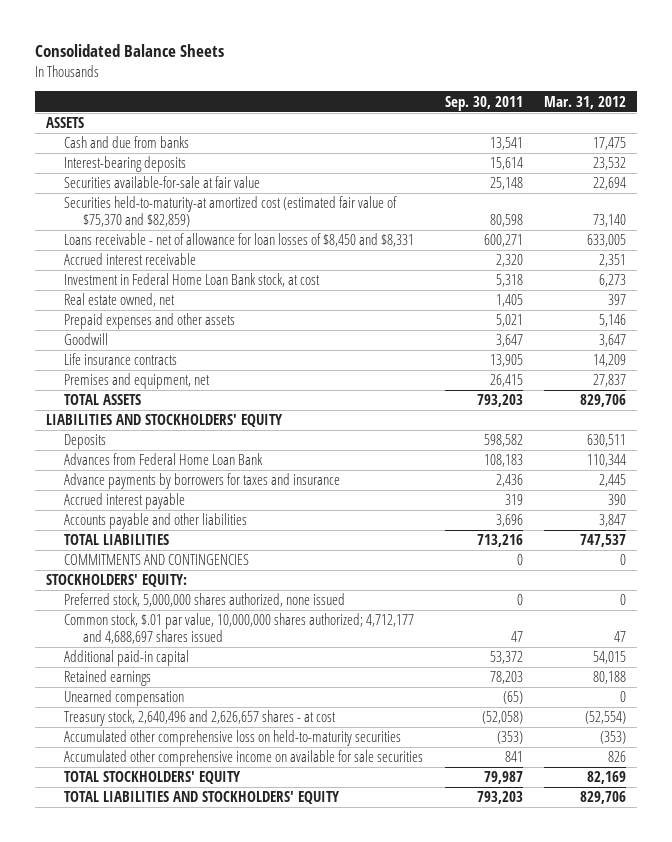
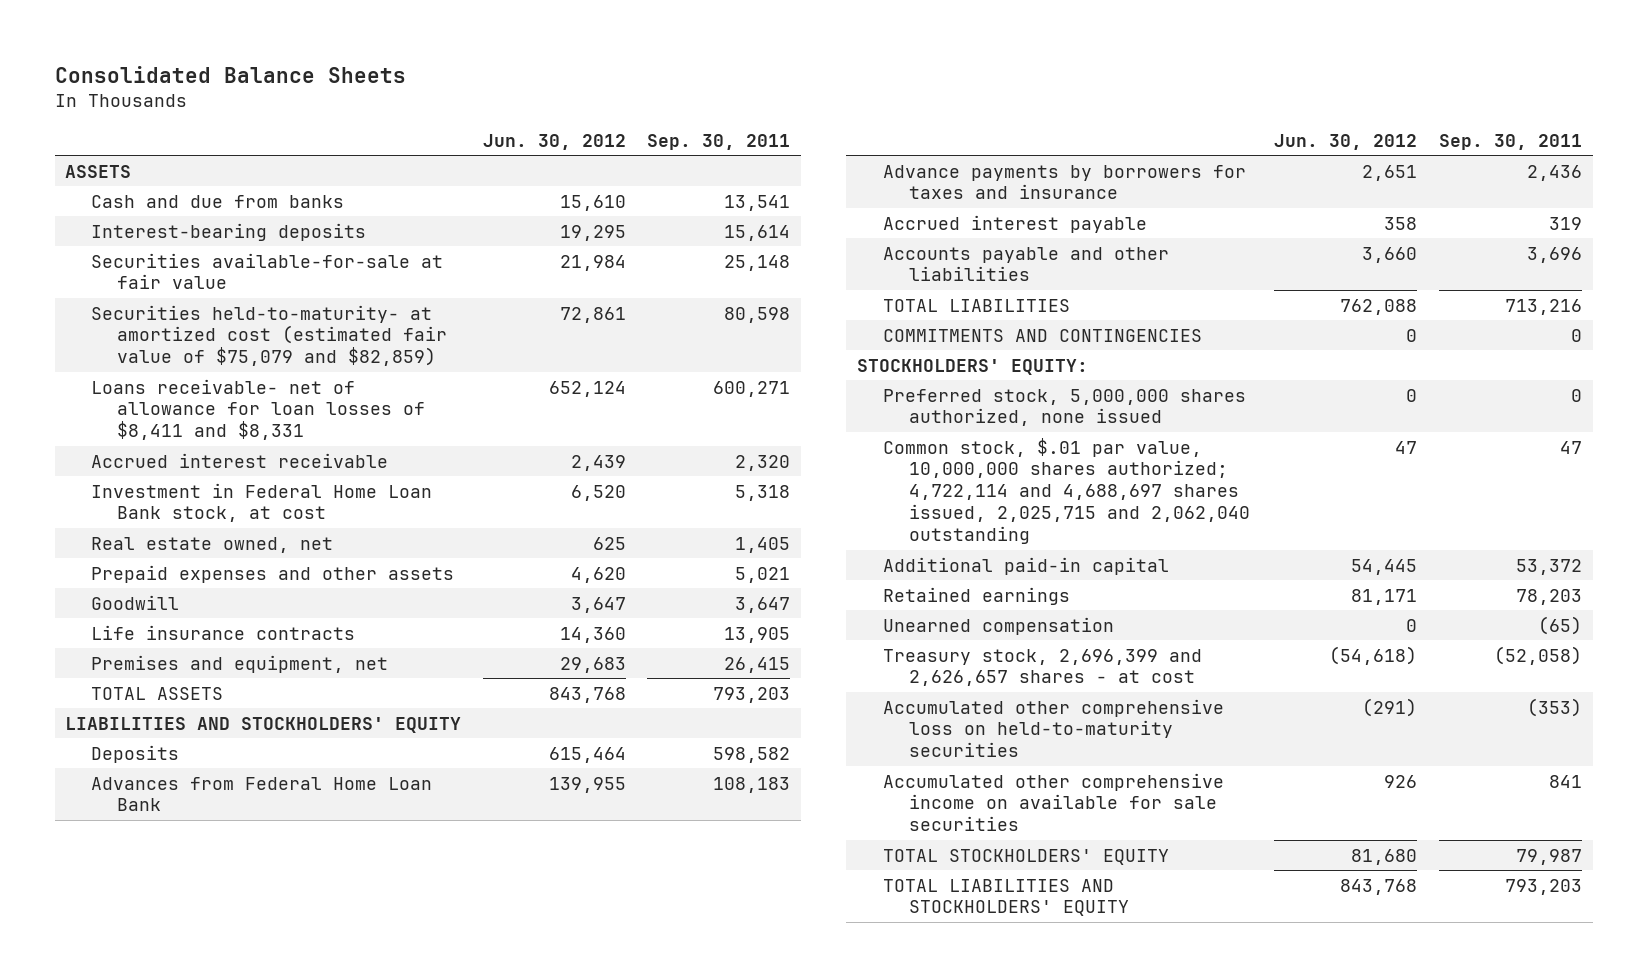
- | Sep. 30, 2011 | Mar. 31, 2012
+ | Jun. 30, 2012 | Sep. 30, 2011
- Securities held-to-maturity-at amortized cost (estimated fair value of $75,370 and $82,859) | 80,598 | 73,140
- Loans receivable - net of allowance for loan losses of $8,450 and $8,331 | 600,271 | 633,005
+ Securities held-to-maturity- at amortized cost (estimated fair value of $75,079 and $82,859) | 72,861 | 80,598
+ Loans receivable- net of allowance for loan losses of $8,411 and $8,331 | 652,124 | 600,271
- Common stock, $.01 par value, 10,000,000 shares authorized; 4,712,177 and 4,688,697 shares issued | 47 | 47
+ Common stock, $.01 par value, 10,000,000 shares authorized; 4,722,114 and 4,688,697 shares issued, 2,025,715 and 2,062,040 outstanding | 47 | 47
- Treasury stock, 2,640,496 and 2,626,657 shares - at cost | (52,058) | (52,554)
+ Treasury stock, 2,696,399 and 2,626,657 shares - at cost | (54,618) | (52,058)

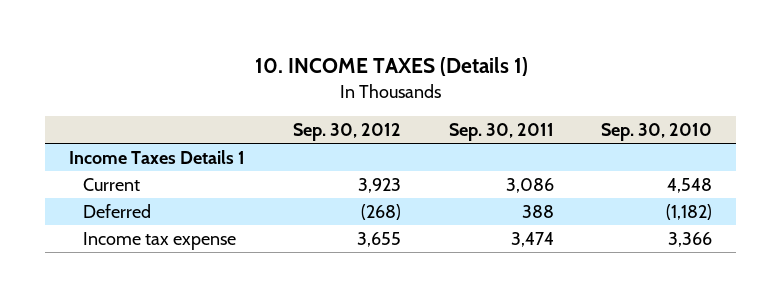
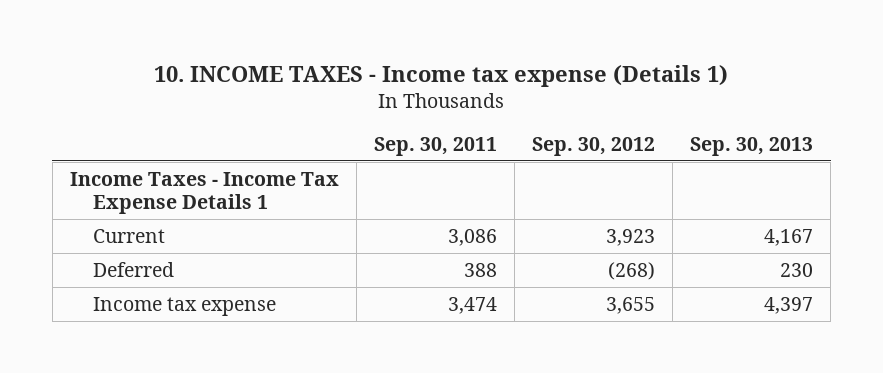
- 10. INCOME TAXES (Details 1)
+ 10. INCOME TAXES - Income tax expense (Details 1)
- | Sep. 30, 2012 | Sep. 30, 2011 | Sep. 30, 2010
+ | Sep. 30, 2011 | Sep. 30, 2012 | Sep. 30, 2013
- Income Taxes Details 1
+ Income Taxes - Income Tax Expense Details 1

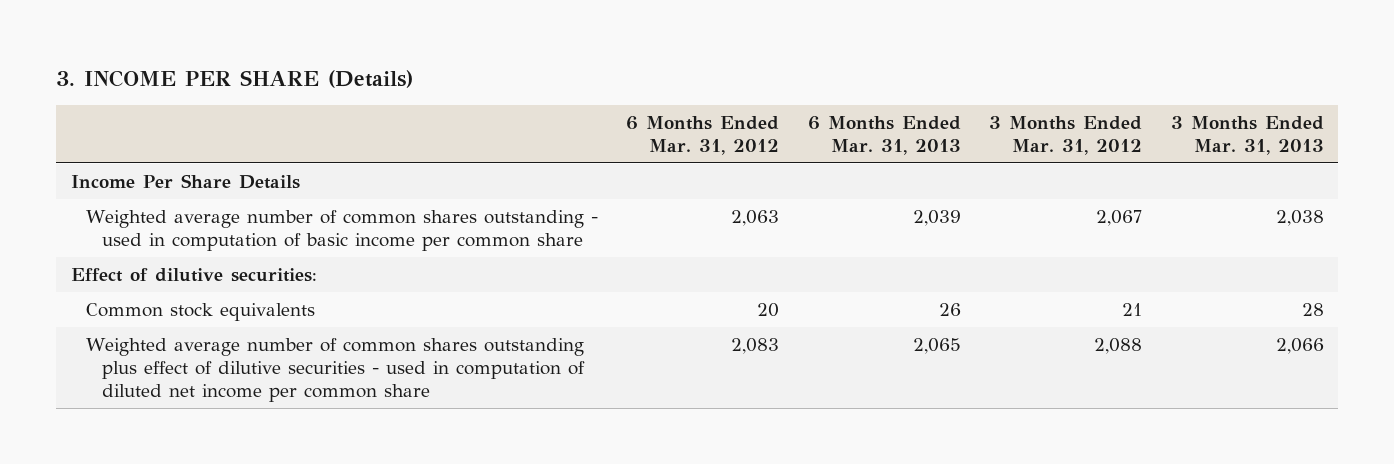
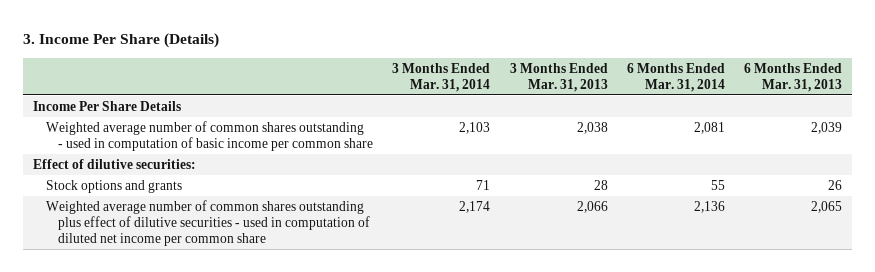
- 3. INCOME PER SHARE (Details)
+ 3. Income Per Share (Details)
- | 6 Months Ended Mar. 31, 2012 | 6 Months Ended Mar. 31, 2013 | 3 Months Ended Mar. 31, 2012 | 3 Months Ended Mar. 31, 2013
+ | 3 Months Ended Mar. 31, 2014 | 3 Months Ended Mar. 31, 2013 | 6 Months Ended Mar. 31, 2014 | 6 Months Ended Mar. 31, 2013
- Common stock equivalents | 20 | 26 | 21 | 28
+ Stock options and grants | 71 | 28 | 55 | 26

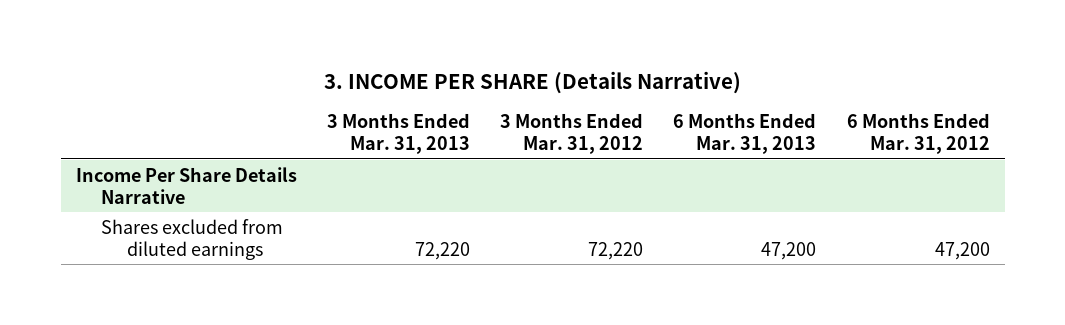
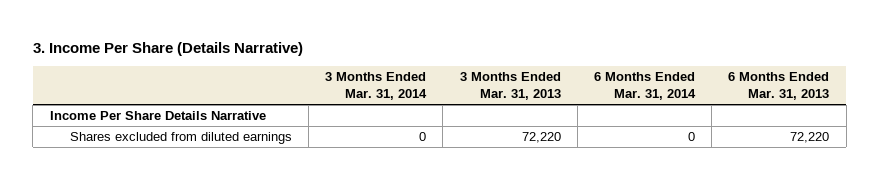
- 3. INCOME PER SHARE (Details Narrative)
+ 3. Income Per Share (Details Narrative)
- | 3 Months Ended Mar. 31, 2013 | 3 Months Ended Mar. 31, 2012 | 6 Months Ended Mar. 31, 2013 | 6 Months Ended Mar. 31, 2012
+ | 3 Months Ended Mar. 31, 2014 | 3 Months Ended Mar. 31, 2013 | 6 Months Ended Mar. 31, 2014 | 6 Months Ended Mar. 31, 2013
- Shares excluded from diluted earnings | 72,220 | 72,220 | 47,200 | 47,200
+ Shares excluded from diluted earnings | 0 | 72,220 | 0 | 72,220

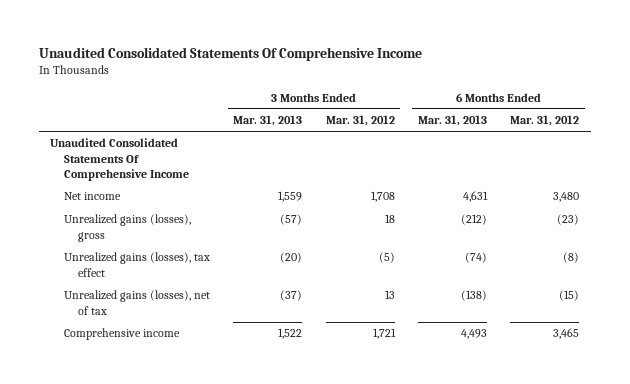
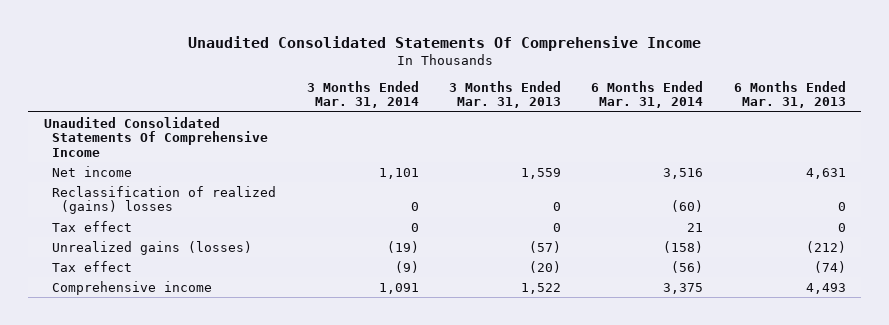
- | 3 Months Ended Mar. 31, 2013 | 3 Months Ended Mar. 31, 2012 | 6 Months Ended Mar. 31, 2013 | 6 Months Ended Mar. 31, 2012
+ | 3 Months Ended Mar. 31, 2014 | 3 Months Ended Mar. 31, 2013 | 6 Months Ended Mar. 31, 2014 | 6 Months Ended Mar. 31, 2013
- Unrealized gains (losses), gross | (57) | 18 | (212) | (23)
- Unrealized gains (losses), tax effect | (20) | (5) | (74) | (8)
- Unrealized gains (losses), net of tax | (37) | 13 | (138) | (15)
+ Reclassification of realized (gains) losses | 0 | 0 | (60) | 0
+ Tax effect | 0 | 0 | 21 | 0
+ Unrealized gains (losses) | (19) | (57) | (158) | (212)
+ Tax effect | (9) | (20) | (56) | (74)

